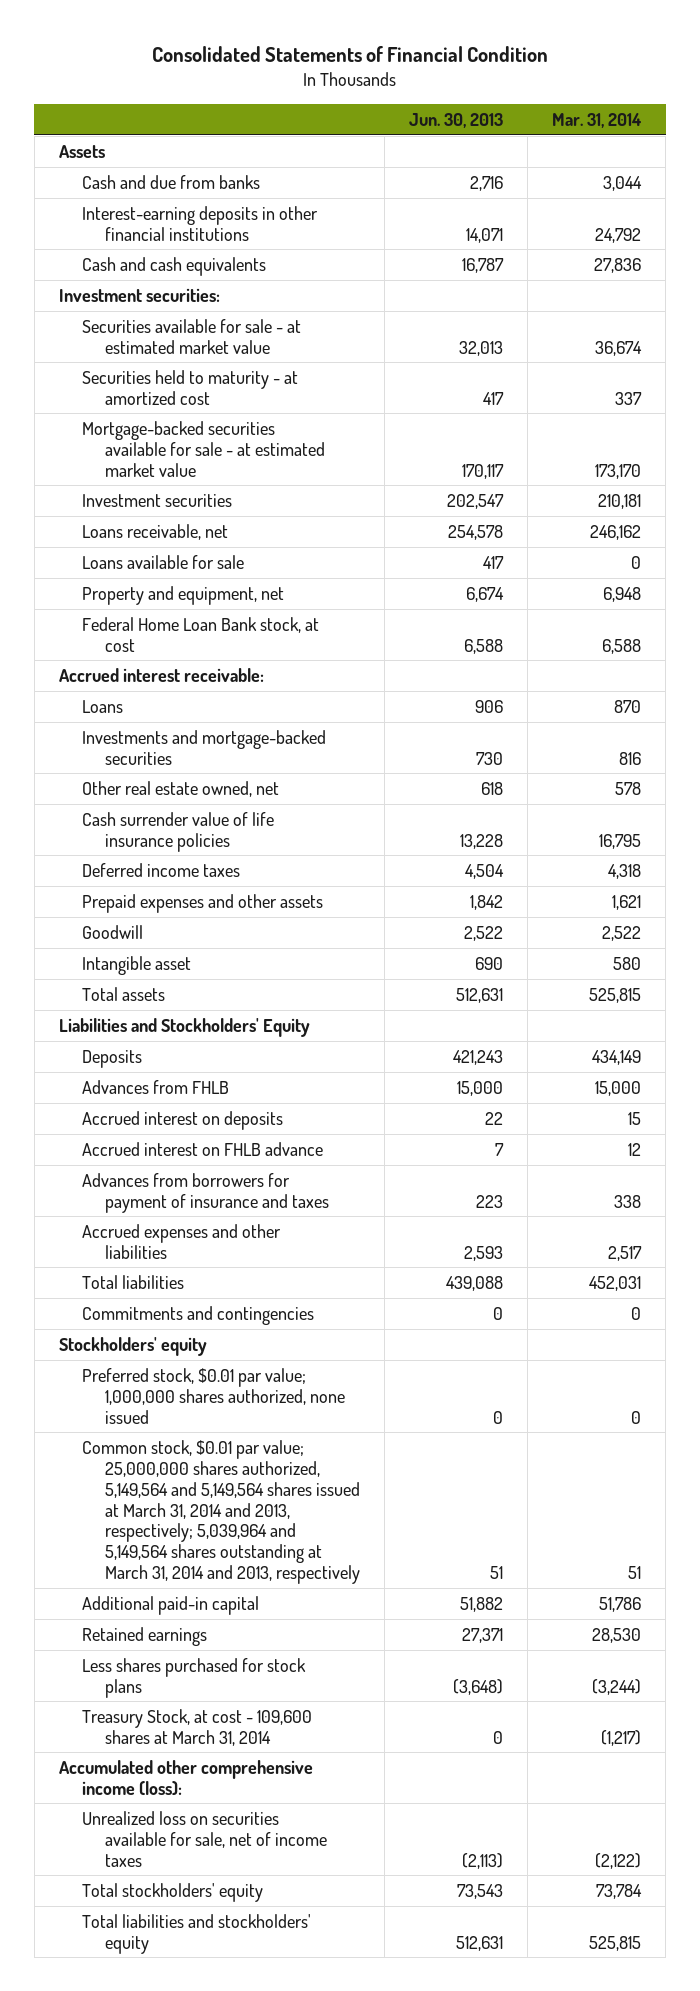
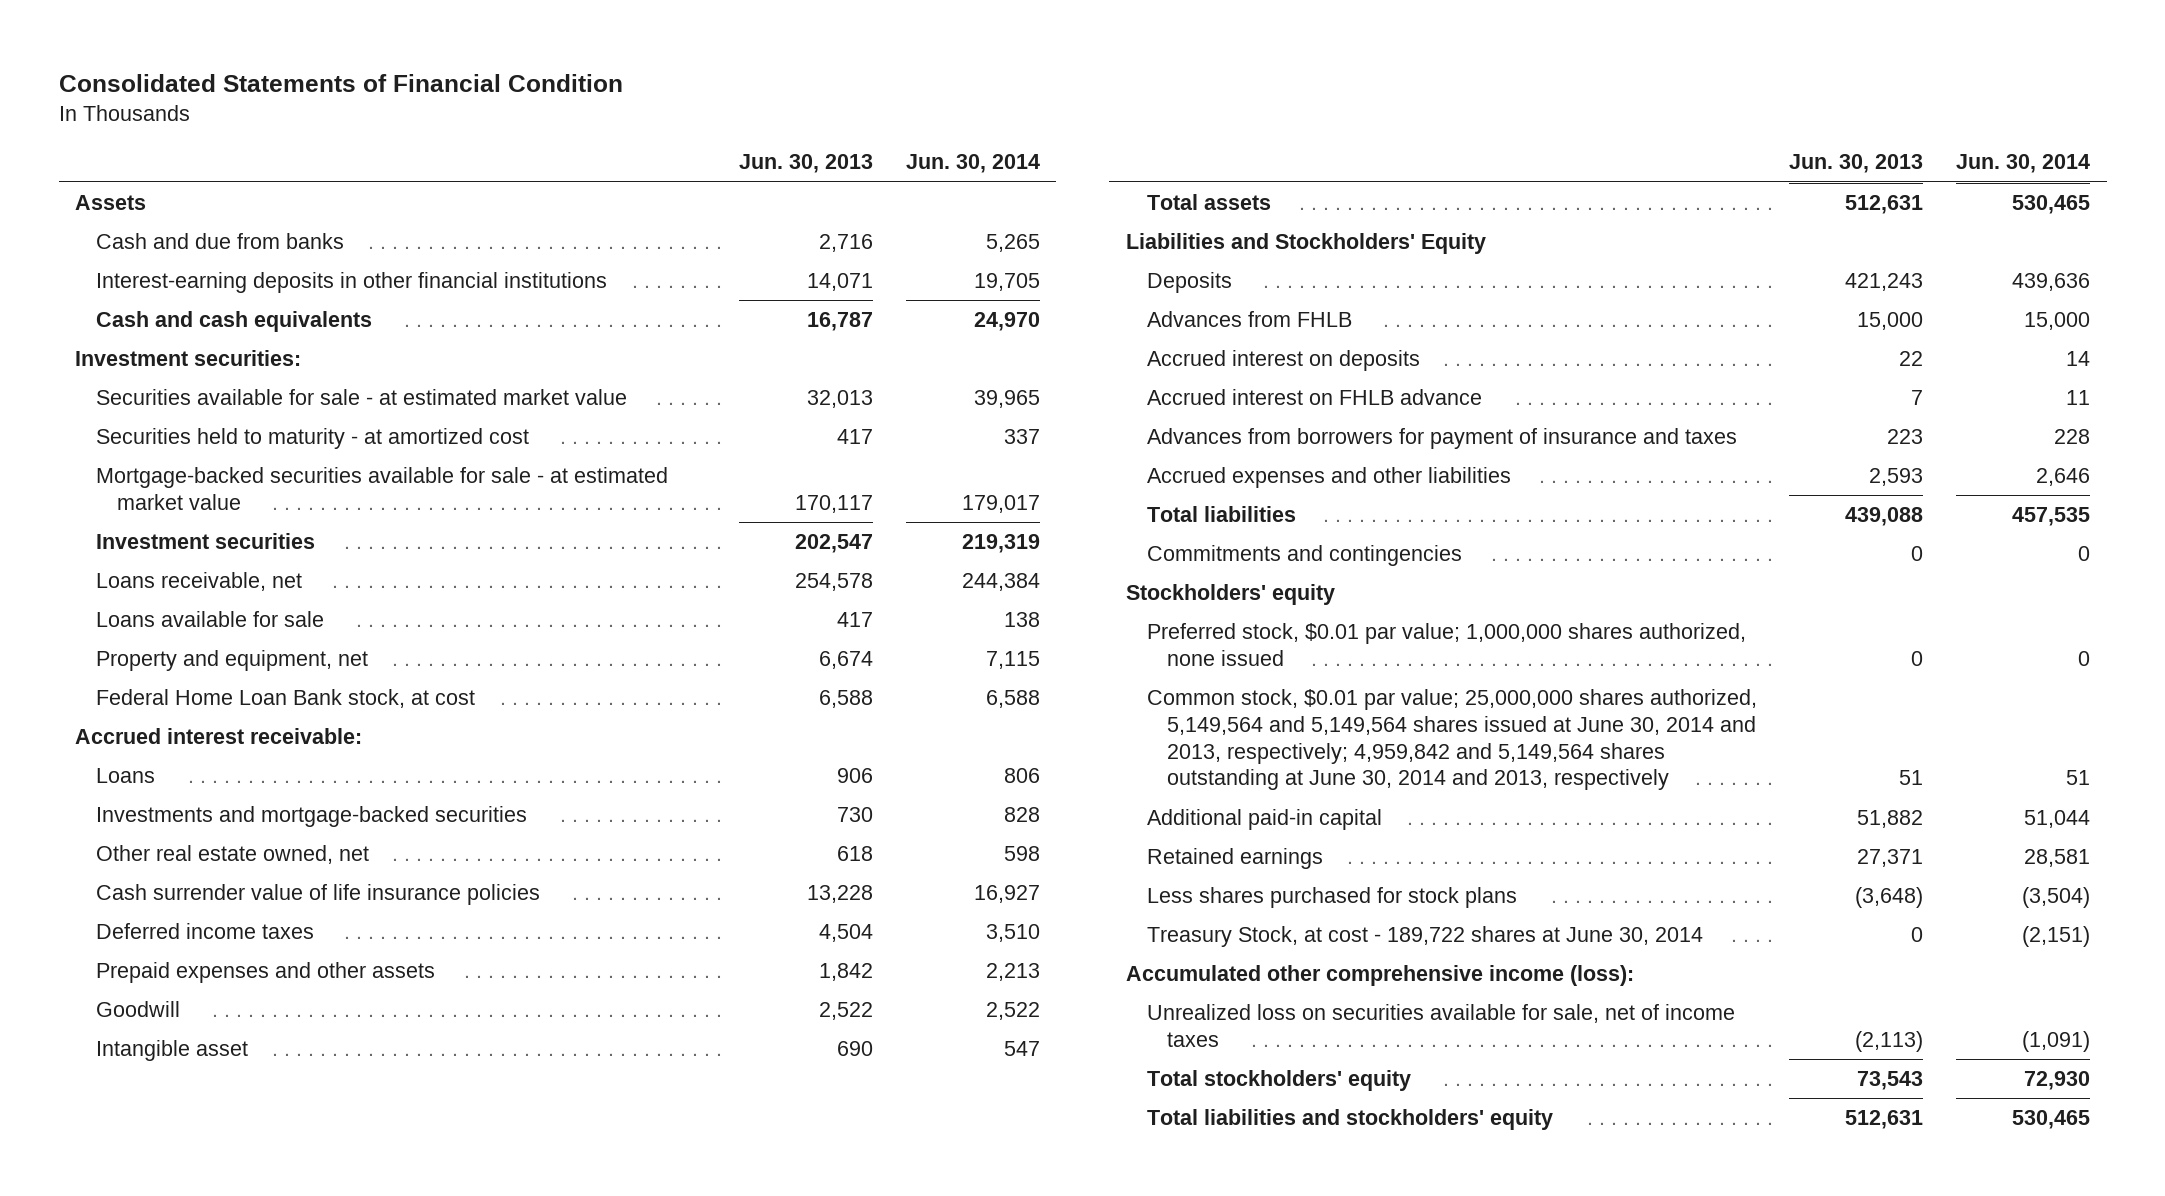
- | Jun. 30, 2013 | Mar. 31, 2014
+ | Jun. 30, 2013 | Jun. 30, 2014
- Common stock, $0.01 par value; 25,000,000 shares authorized, 5,149,564 and 5,149,564 shares issued at March 31, 2014 and 2013, respectively; 5,039,964 and 5,149,564 shares outstanding at March 31, 2014 and 2013, respectively | 51 | 51
+ Common stock, $0.01 par value; 25,000,000 shares authorized, 5,149,564 and 5,149,564 shares issued at June 30, 2014 and 2013, respectively; 4,959,842 and 5,149,564 shares outstanding at June 30, 2014 and 2013, respectively | 51 | 51
- Treasury Stock, at cost - 109,600 shares at March 31, 2014 | 0 | (1,217)
+ Treasury Stock, at cost - 189,722 shares at June 30, 2014 | 0 | (2,151)

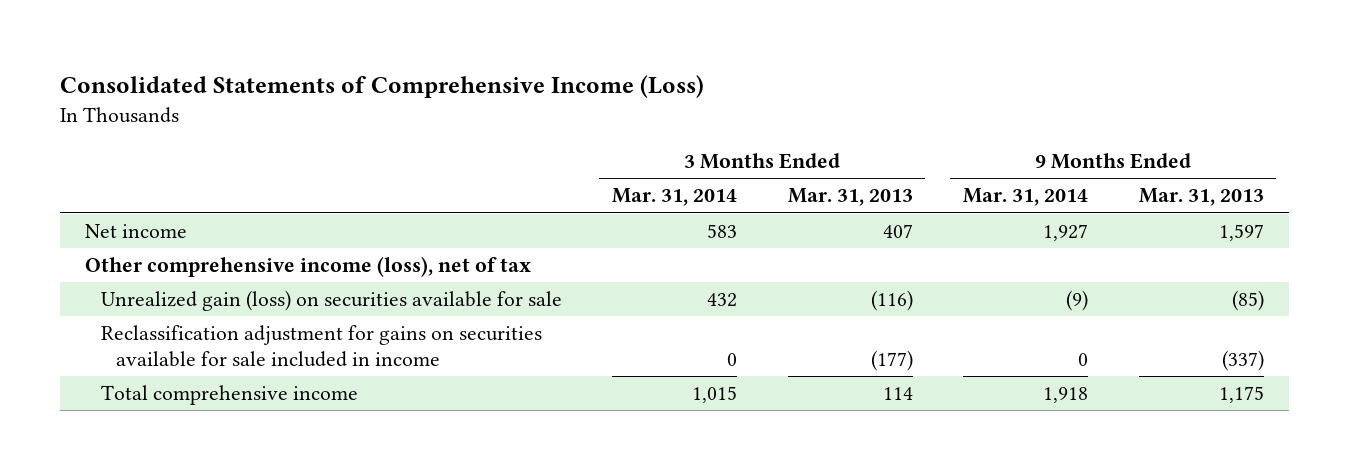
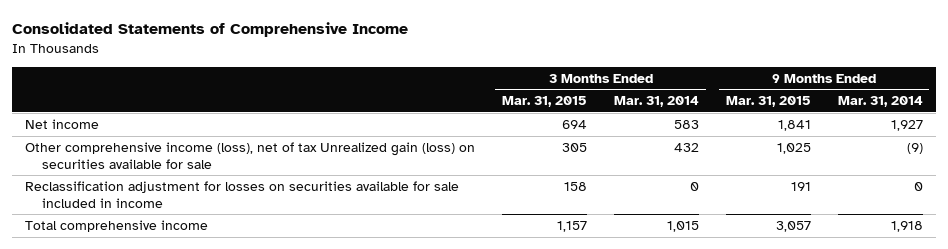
- Consolidated Statements of Comprehensive Income (Loss)
+ Consolidated Statements of Comprehensive Income
- | 3 Months Ended Mar. 31, 2014 | 3 Months Ended Mar. 31, 2013 | 9 Months Ended Mar. 31, 2014 | 9 Months Ended Mar. 31, 2013
+ | 3 Months Ended Mar. 31, 2015 | 3 Months Ended Mar. 31, 2014 | 9 Months Ended Mar. 31, 2015 | 9 Months Ended Mar. 31, 2014
- Other comprehensive income (loss), net of tax
- Unrealized gain (loss) on securities available for sale | 432 | (116) | (9) | (85)
- Reclassification adjustment for gains on securities available for sale included in income | 0 | (177) | 0 | (337)
+ Other comprehensive income (loss), net of tax Unrealized gain (loss) on securities available for sale | 305 | 432 | 1,025 | (9)
+ Reclassification adjustment for losses on securities available for sale included in income | 158 | 0 | 191 | 0

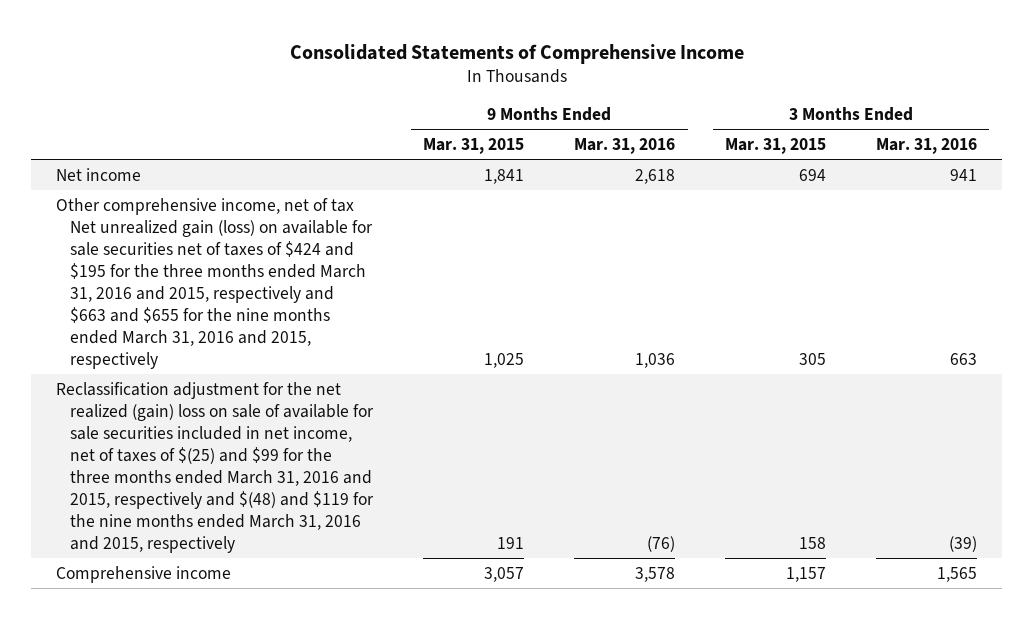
- | 3 Months Ended Mar. 31, 2015 | 3 Months Ended Mar. 31, 2014 | 9 Months Ended Mar. 31, 2015 | 9 Months Ended Mar. 31, 2014
+ | 9 Months Ended Mar. 31, 2015 | 9 Months Ended Mar. 31, 2016 | 3 Months Ended Mar. 31, 2015 | 3 Months Ended Mar. 31, 2016
- Other comprehensive income (loss), net of tax Unrealized gain (loss) on securities available for sale | 305 | 432 | 1,025 | (9)
- Reclassification adjustment for losses on securities available for sale included in income | 158 | 0 | 191 | 0
- Total comprehensive income | 1,157 | 1,015 | 3,057 | 1,918
+ Other comprehensive income, net of tax Net unrealized gain (loss) on available for sale securities net of taxes of $424 and $195 for the three months ended March 31, 2016 and 2015, respectively and $663 and $655 for the nine months ended March 31, 2016 and 2015, respectively | 1,025 | 1,036 | 305 | 663
+ Reclassification adjustment for the net realized (gain) loss on sale of available for sale securities included in net income, net of taxes of $(25) and $99 for the three months ended March 31, 2016 and 2015, respectively and $(48) and $119 for the nine months ended March 31, 2016 and 2015, respectively | 191 | (76) | 158 | (39)
+ Comprehensive income | 3,057 | 3,578 | 1,157 | 1,565

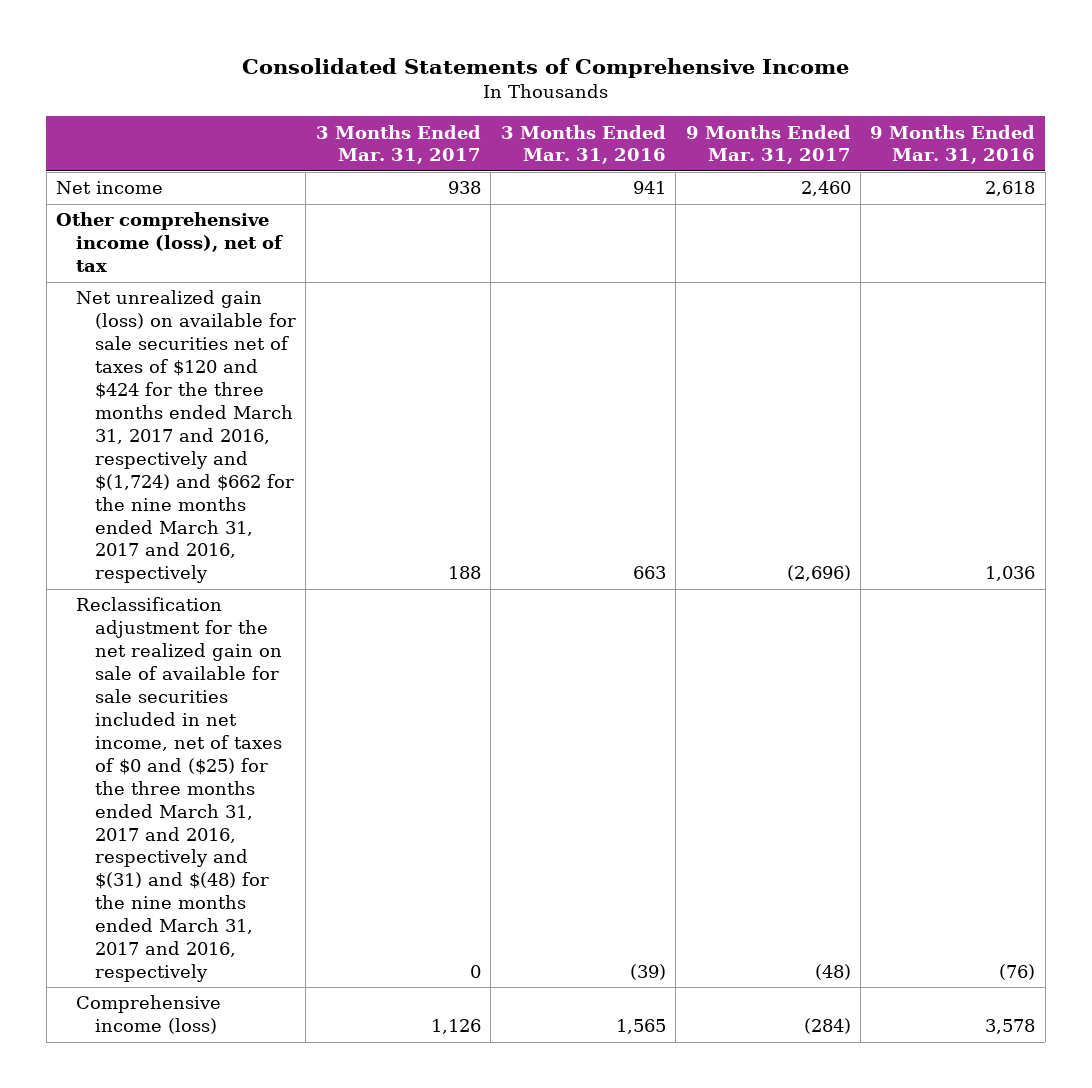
- | 9 Months Ended Mar. 31, 2015 | 9 Months Ended Mar. 31, 2016 | 3 Months Ended Mar. 31, 2015 | 3 Months Ended Mar. 31, 2016
+ | 3 Months Ended Mar. 31, 2017 | 3 Months Ended Mar. 31, 2016 | 9 Months Ended Mar. 31, 2017 | 9 Months Ended Mar. 31, 2016
- Other comprehensive income, net of tax Net unrealized gain (loss) on available for sale securities net of taxes of $424 and $195 for the three months ended March 31, 2016 and 2015, respectively and $663 and $655 for the nine months ended March 31, 2016 and 2015, respectively | 1,025 | 1,036 | 305 | 663
- Reclassification adjustment for the net realized (gain) loss on sale of available for sale securities included in net income, net of taxes of $(25) and $99 for the three months ended March 31, 2016 and 2015, respectively and $(48) and $119 for the nine months ended March 31, 2016 and 2015, respectively | 191 | (76) | 158 | (39)
- Comprehensive income | 3,057 | 3,578 | 1,157 | 1,565
+ Other comprehensive income (loss), net of tax
+ Net unrealized gain (loss) on available for sale securities net of taxes of $120 and $424 for the three months ended March 31, 2017 and 2016, respectively and $(1,724) and $662 for the nine months ended March 31, 2017 and 2016, respectively | 188 | 663 | (2,696) | 1,036
+ Reclassification adjustment for the net realized gain on sale of available for sale securities included in net income, net of taxes of $0 and ($25) for the three months ended March 31, 2017 and 2016, respectively and $(31) and $(48) for the nine months ended March 31, 2017 and 2016, respectively | 0 | (39) | (48) | (76)
+ Comprehensive income (loss) | 1,126 | 1,565 | (284) | 3,578

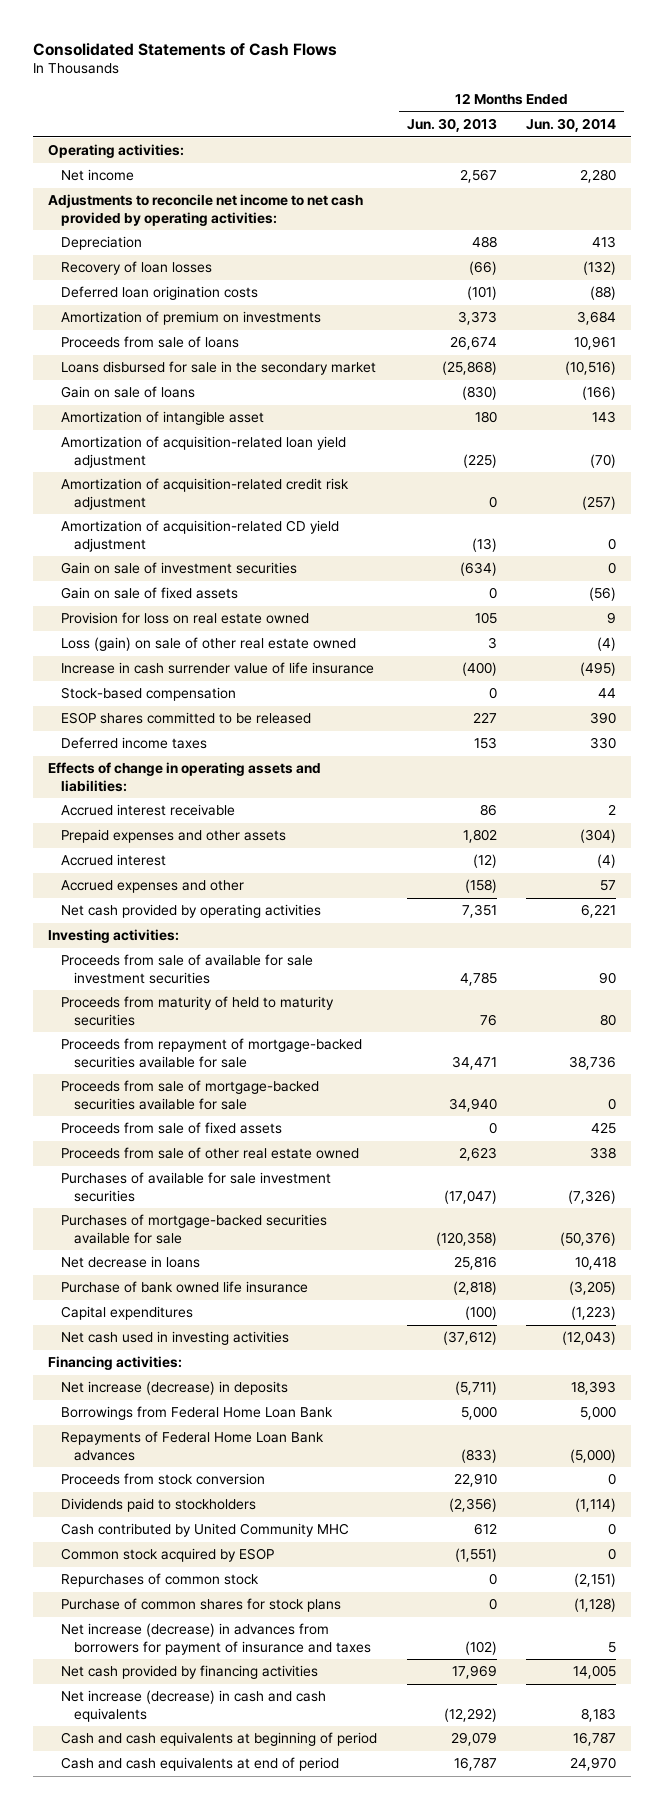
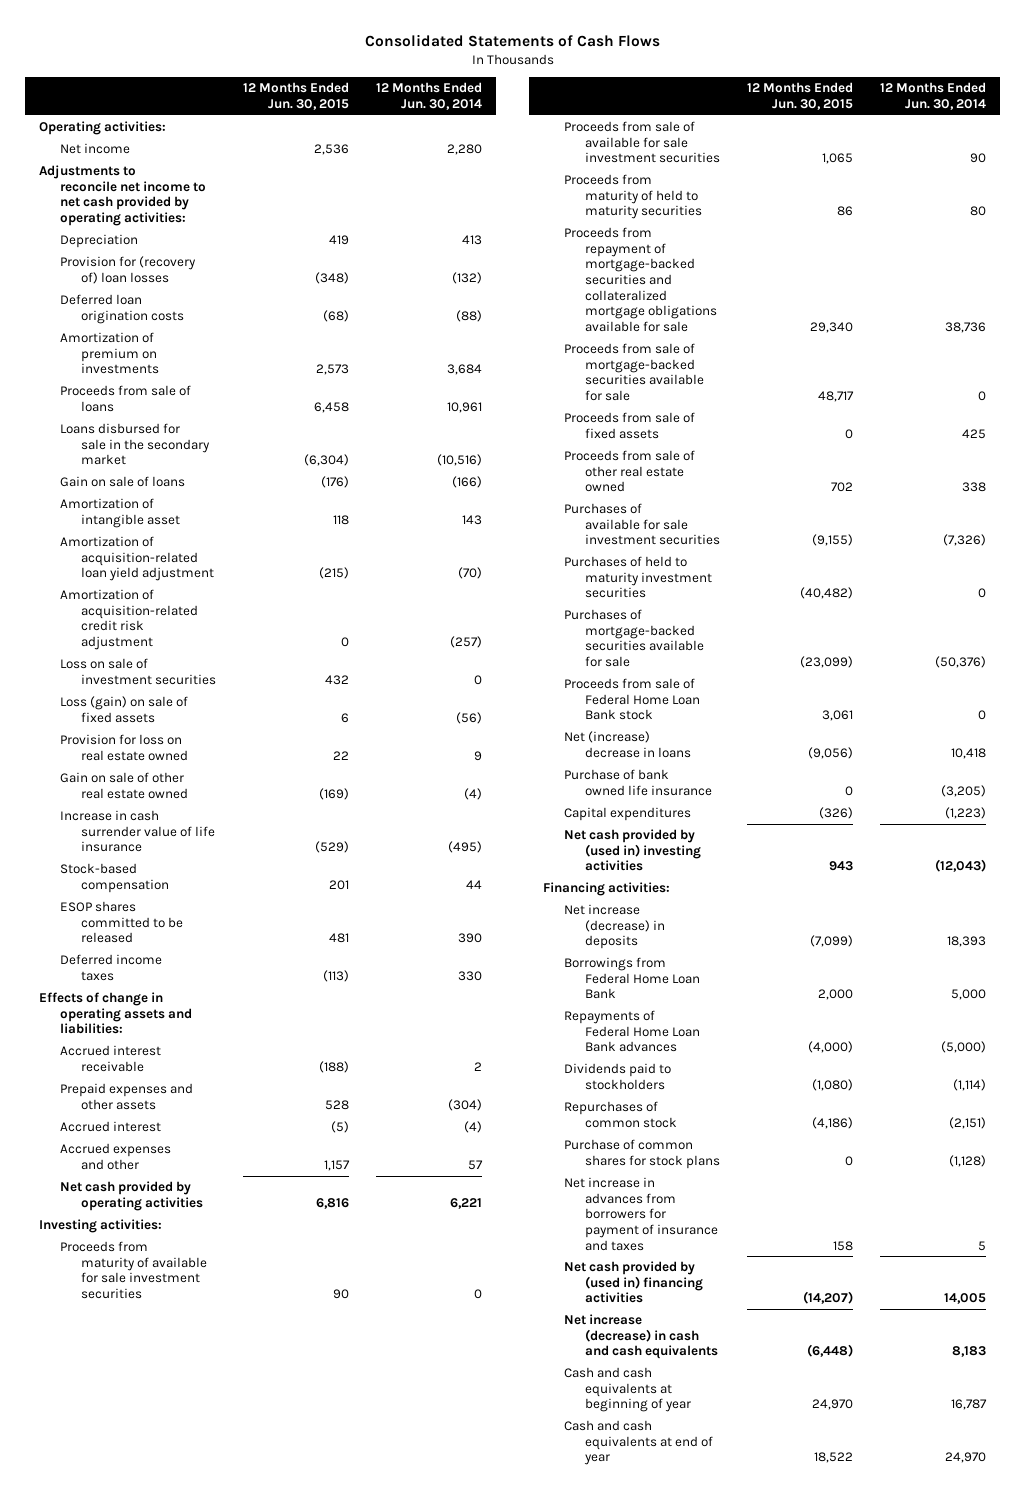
- | 12 Months Ended Jun. 30, 2013 | 12 Months Ended Jun. 30, 2014
+ | 12 Months Ended Jun. 30, 2015 | 12 Months Ended Jun. 30, 2014
- Recovery of loan losses | (66) | (132)
+ Provision for (recovery of) loan losses | (348) | (132)
- Amortization of acquisition-related CD yield adjustment | (13) | 0
- Gain on sale of investment securities | (634) | 0
- Gain on sale of fixed assets | 0 | (56)
+ Loss on sale of investment securities | 432 | 0
+ Loss (gain) on sale of fixed assets | 6 | (56)
- Loss (gain) on sale of other real estate owned | 3 | (4)
+ Gain on sale of other real estate owned | (169) | (4)
+ Proceeds from maturity of available for sale investment securities | 90 | 0
- Proceeds from repayment of mortgage-backed securities available for sale | 34,471 | 38,736
+ Proceeds from repayment of mortgage-backed securities and collateralized mortgage obligations available for sale | 29,340 | 38,736
+ Purchases of held to maturity investment securities | (40,482) | 0
- Net decrease in loans | 25,816 | 10,418
+ Proceeds from sale of Federal Home Loan Bank stock | 3,061 | 0
+ Net (increase) decrease in loans | (9,056) | 10,418
- Net cash used in investing activities | (37,612) | (12,043)
+ Net cash provided by (used in) investing activities | 943 | (12,043)
- Proceeds from stock conversion | 22,910 | 0
- Cash contributed by United Community MHC | 612 | 0
- Common stock acquired by ESOP | (1,551) | 0
- Net increase (decrease) in advances from borrowers for payment of insurance and taxes | (102) | 5
- Net cash provided by financing activities | 17,969 | 14,005
+ Net increase in advances from borrowers for payment of insurance and taxes | 158 | 5
+ Net cash provided by (used in) financing activities | (14,207) | 14,005
- Cash and cash equivalents at beginning of period | 29,079 | 16,787
- Cash and cash equivalents at end of period | 16,787 | 24,970
+ Cash and cash equivalents at beginning of year | 24,970 | 16,787
+ Cash and cash equivalents at end of year | 18,522 | 24,970

